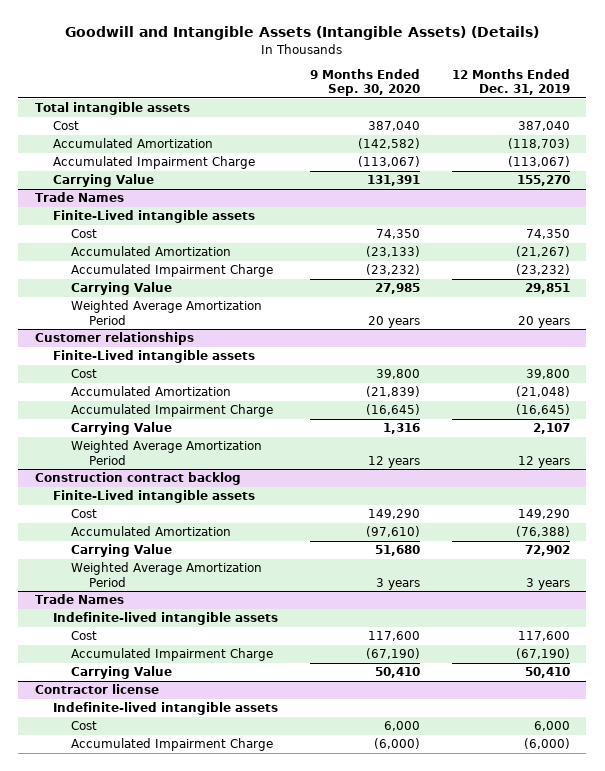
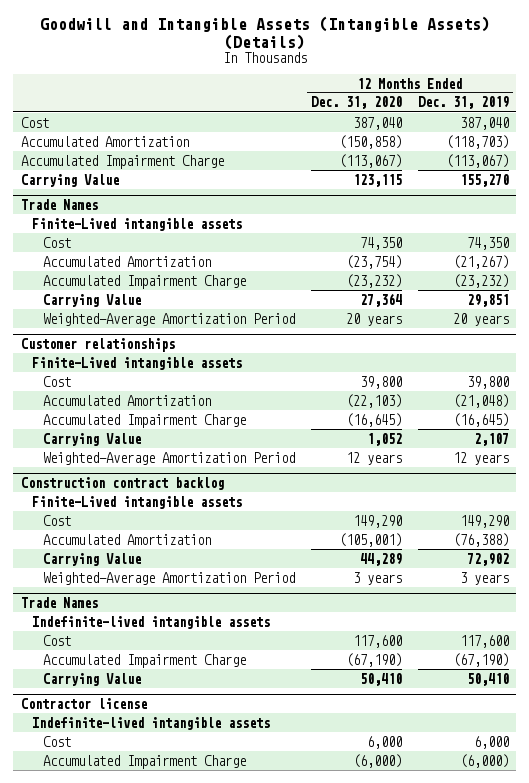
- | 9 Months Ended Sep. 30, 2020 | 12 Months Ended Dec. 31, 2019
+ | 12 Months Ended Dec. 31, 2020 | 12 Months Ended Dec. 31, 2019
- Total intangible assets
@ Trade Names
- Weighted Average Amortization Period | 20 years | 20 years
+ Weighted-Average Amortization Period | 20 years | 20 years
@ Customer relationships
- Weighted Average Amortization Period | 12 years | 12 years
+ Weighted-Average Amortization Period | 12 years | 12 years
@ Construction contract backlog
- Weighted Average Amortization Period | 3 years | 3 years
+ Weighted-Average Amortization Period | 3 years | 3 years

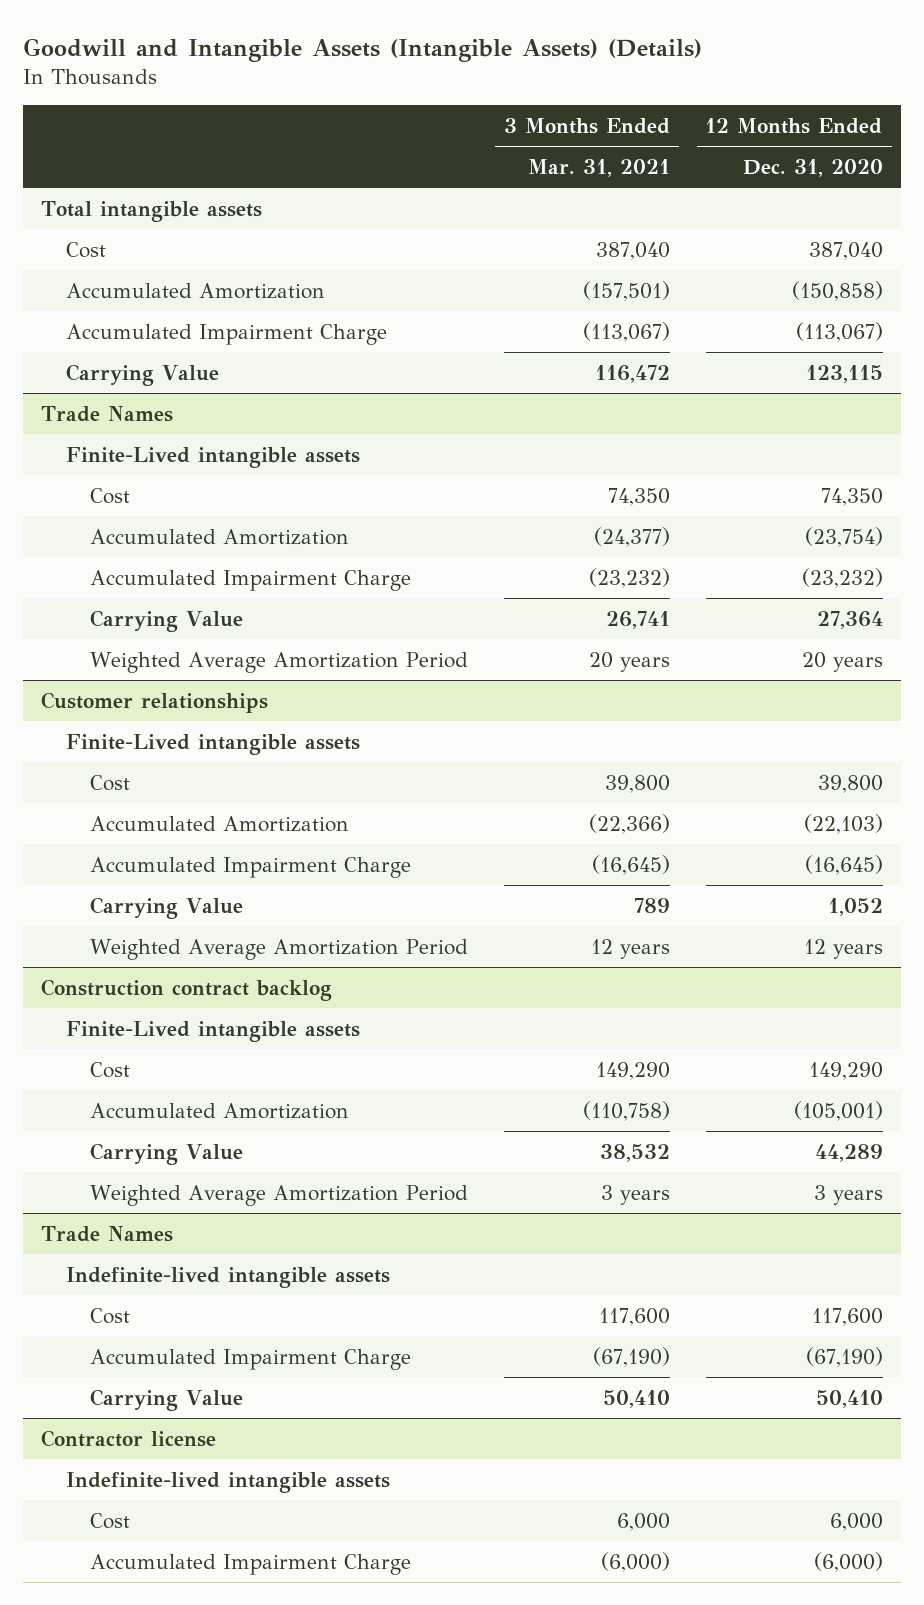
- | 12 Months Ended Dec. 31, 2020 | 12 Months Ended Dec. 31, 2019
+ | 3 Months Ended Mar. 31, 2021 | 12 Months Ended Dec. 31, 2020
+ Total intangible assets
@ Trade Names
- Weighted-Average Amortization Period | 20 years | 20 years
+ Weighted Average Amortization Period | 20 years | 20 years
@ Customer relationships
- Weighted-Average Amortization Period | 12 years | 12 years
+ Weighted Average Amortization Period | 12 years | 12 years
@ Construction contract backlog
- Weighted-Average Amortization Period | 3 years | 3 years
+ Weighted Average Amortization Period | 3 years | 3 years

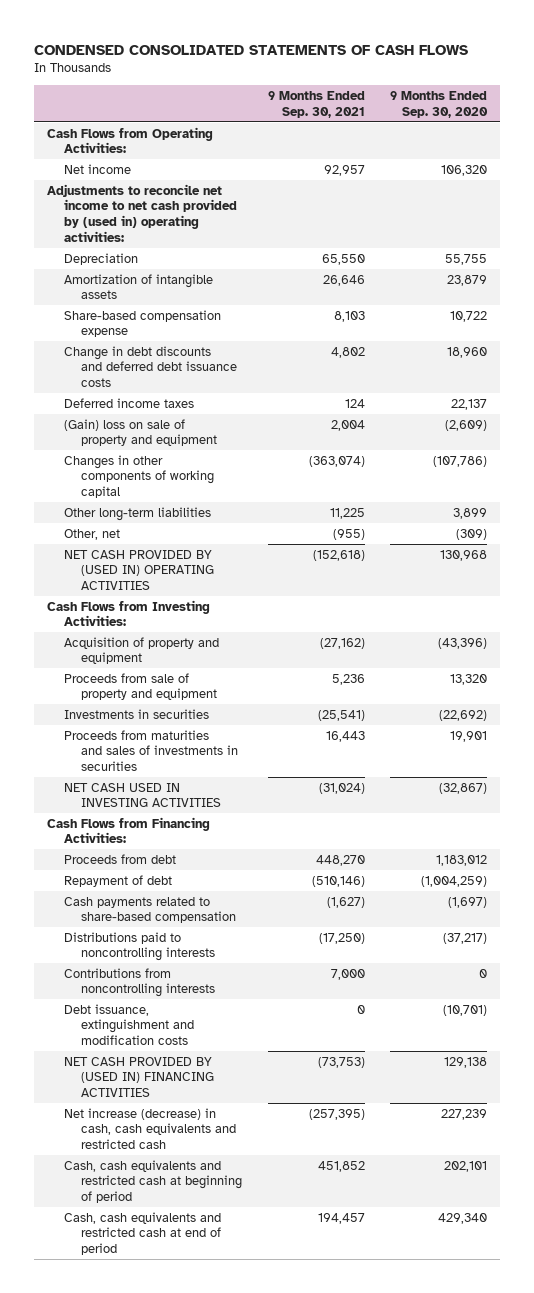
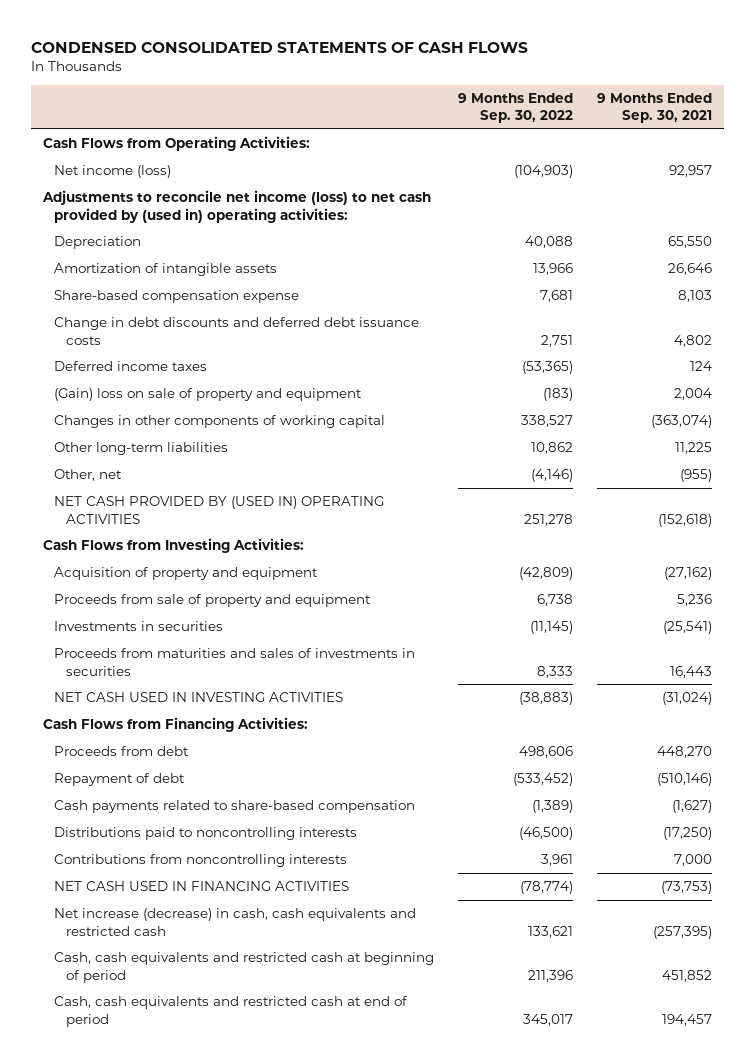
- | 9 Months Ended Sep. 30, 2021 | 9 Months Ended Sep. 30, 2020
+ | 9 Months Ended Sep. 30, 2022 | 9 Months Ended Sep. 30, 2021
- Net income | 92,957 | 106,320
- Adjustments to reconcile net income to net cash provided by (used in) operating activities:
+ Net income (loss) | (104,903) | 92,957
+ Adjustments to reconcile net income (loss) to net cash provided by (used in) operating activities:
- Debt issuance, extinguishment and modification costs | 0 | (10,701)
- NET CASH PROVIDED BY (USED IN) FINANCING ACTIVITIES | (73,753) | 129,138
+ NET CASH USED IN FINANCING ACTIVITIES | (78,774) | (73,753)

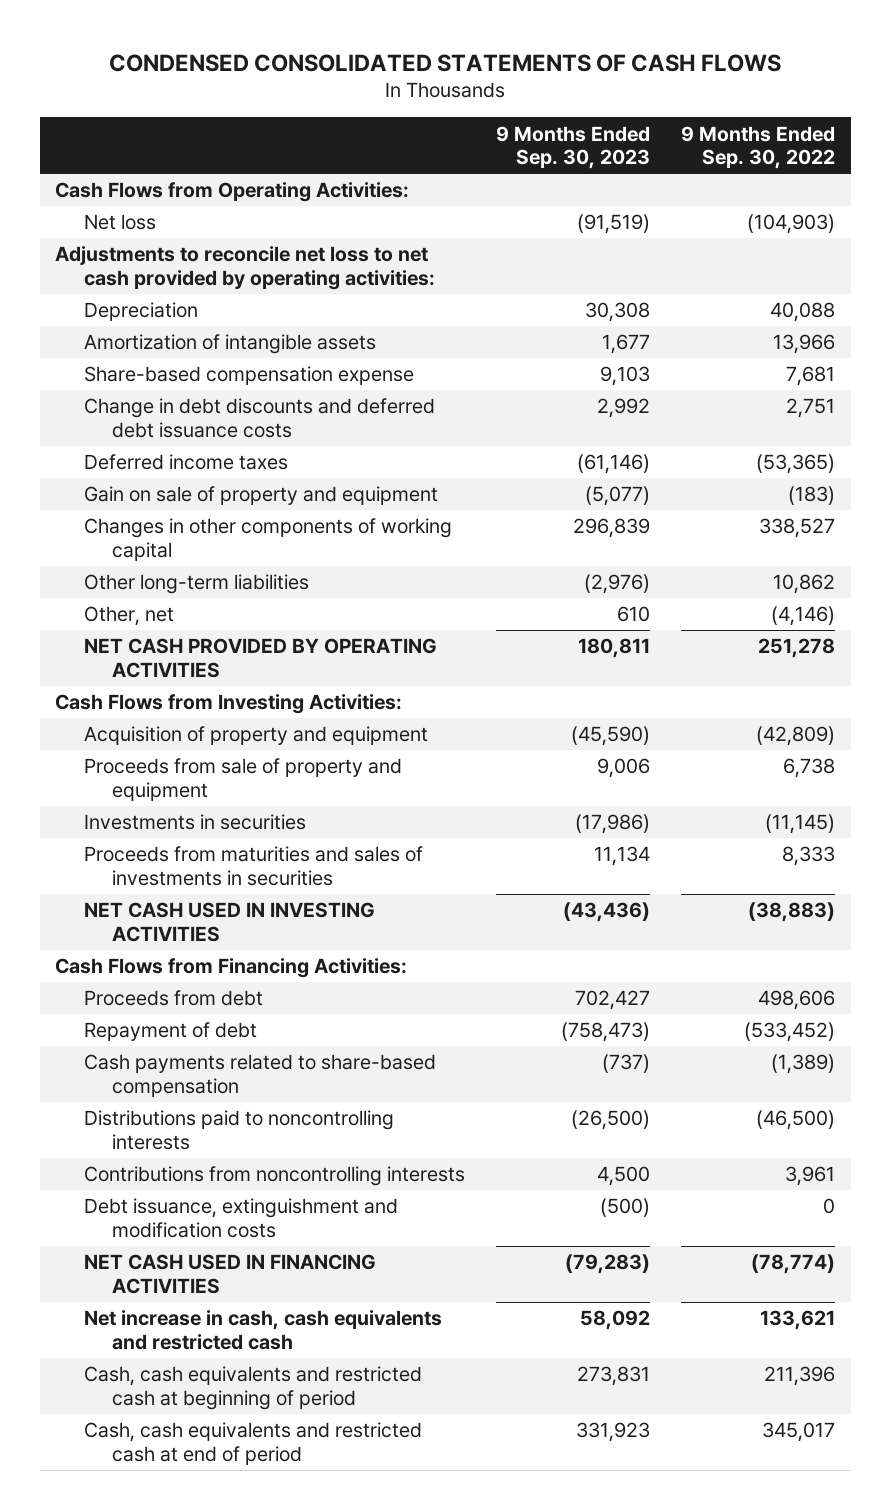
- | 9 Months Ended Sep. 30, 2022 | 9 Months Ended Sep. 30, 2021
+ | 9 Months Ended Sep. 30, 2023 | 9 Months Ended Sep. 30, 2022
- Net income (loss) | (104,903) | 92,957
- Adjustments to reconcile net income (loss) to net cash provided by (used in) operating activities:
+ Net loss | (91,519) | (104,903)
+ Adjustments to reconcile net loss to net cash provided by operating activities:
- (Gain) loss on sale of property and equipment | (183) | 2,004
+ Gain on sale of property and equipment | (5,077) | (183)
- NET CASH PROVIDED BY (USED IN) OPERATING ACTIVITIES | 251,278 | (152,618)
+ NET CASH PROVIDED BY OPERATING ACTIVITIES | 180,811 | 251,278
+ Debt issuance, extinguishment and modification costs | (500) | 0
- Net increase (decrease) in cash, cash equivalents and restricted cash | 133,621 | (257,395)
+ Net increase in cash, cash equivalents and restricted cash | 58,092 | 133,621

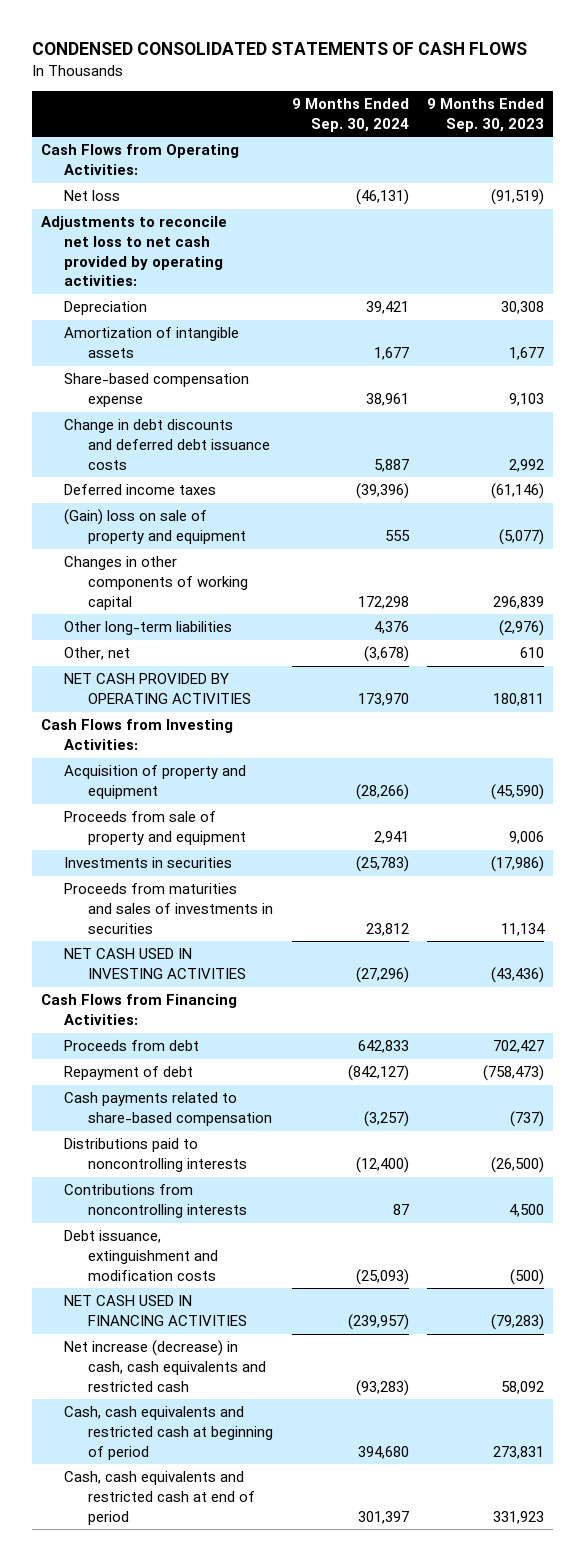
- | 9 Months Ended Sep. 30, 2023 | 9 Months Ended Sep. 30, 2022
+ | 9 Months Ended Sep. 30, 2024 | 9 Months Ended Sep. 30, 2023
- Gain on sale of property and equipment | (5,077) | (183)
+ (Gain) loss on sale of property and equipment | 555 | (5,077)
- Net increase in cash, cash equivalents and restricted cash | 58,092 | 133,621
+ Net increase (decrease) in cash, cash equivalents and restricted cash | (93,283) | 58,092

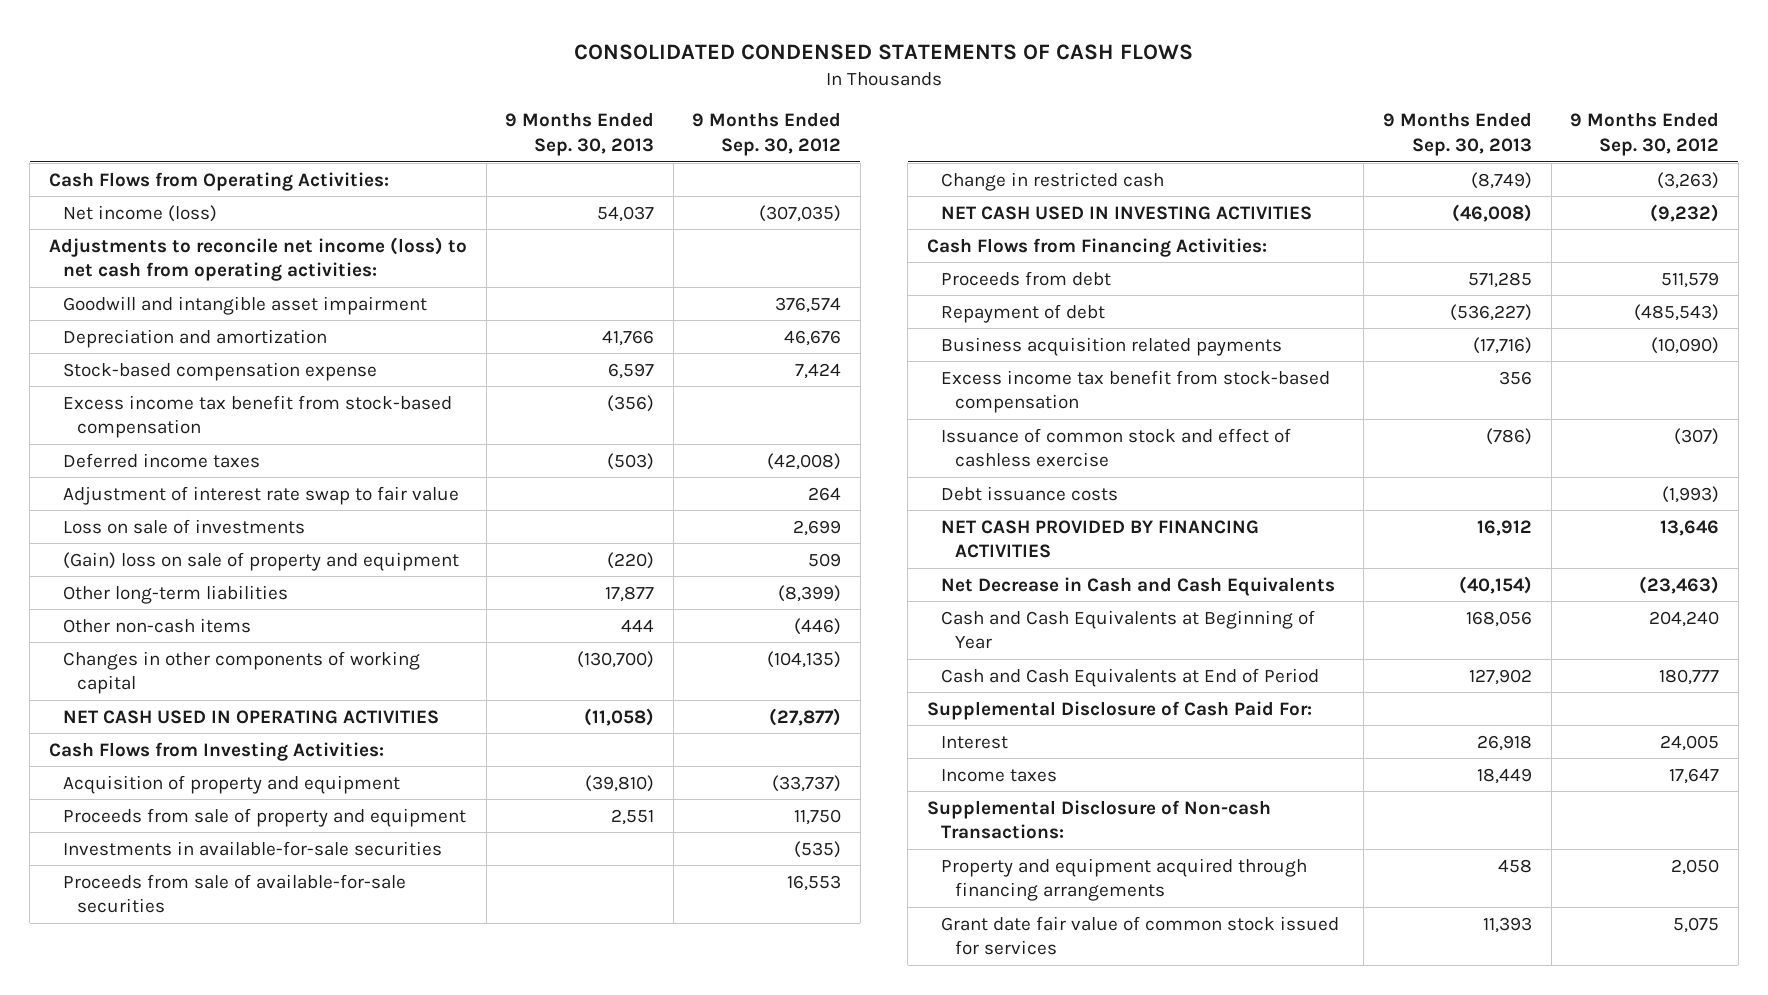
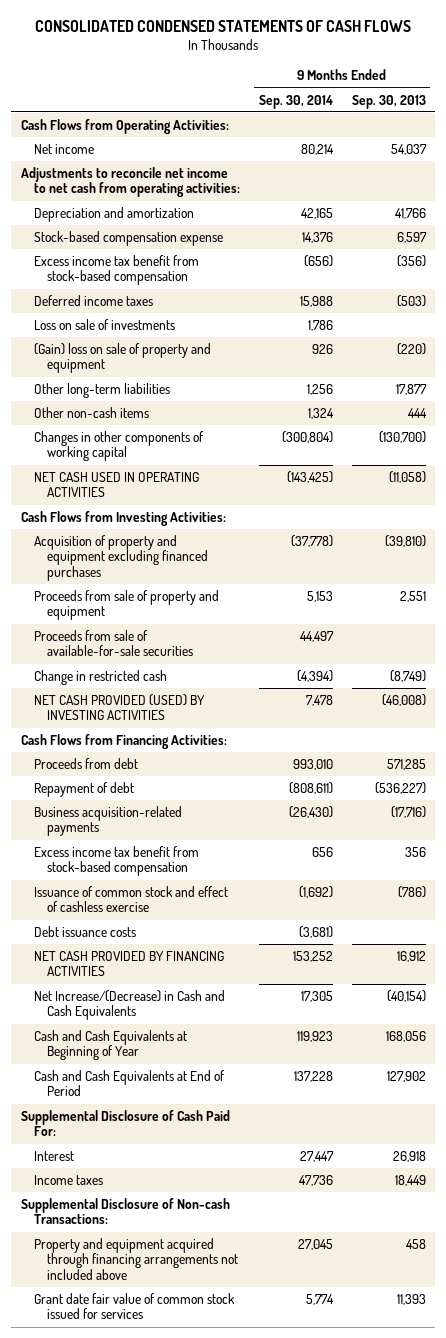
- | 9 Months Ended Sep. 30, 2013 | 9 Months Ended Sep. 30, 2012
+ | 9 Months Ended Sep. 30, 2014 | 9 Months Ended Sep. 30, 2013
- Net income (loss) | 54,037 | (307,035)
- Adjustments to reconcile net income (loss) to net cash from operating activities:
- Goodwill and intangible asset impairment | | 376,574
+ Net income | 80,214 | 54,037
+ Adjustments to reconcile net income to net cash from operating activities:
- Adjustment of interest rate swap to fair value | | 264
- Acquisition of property and equipment | (39,810) | (33,737)
+ Acquisition of property and equipment excluding financed purchases | (37,778) | (39,810)
- Investments in available-for-sale securities | | (535)
- NET CASH USED IN INVESTING ACTIVITIES | (46,008) | (9,232)
+ NET CASH PROVIDED (USED) BY INVESTING ACTIVITIES | 7,478 | (46,008)
- Business acquisition related payments | (17,716) | (10,090)
+ Business acquisition-related payments | (26,430) | (17,716)
- Net Decrease in Cash and Cash Equivalents | (40,154) | (23,463)
+ Net Increase/(Decrease) in Cash and Cash Equivalents | 17,305 | (40,154)
- Property and equipment acquired through financing arrangements | 458 | 2,050
+ Property and equipment acquired through financing arrangements not included above | 27,045 | 458

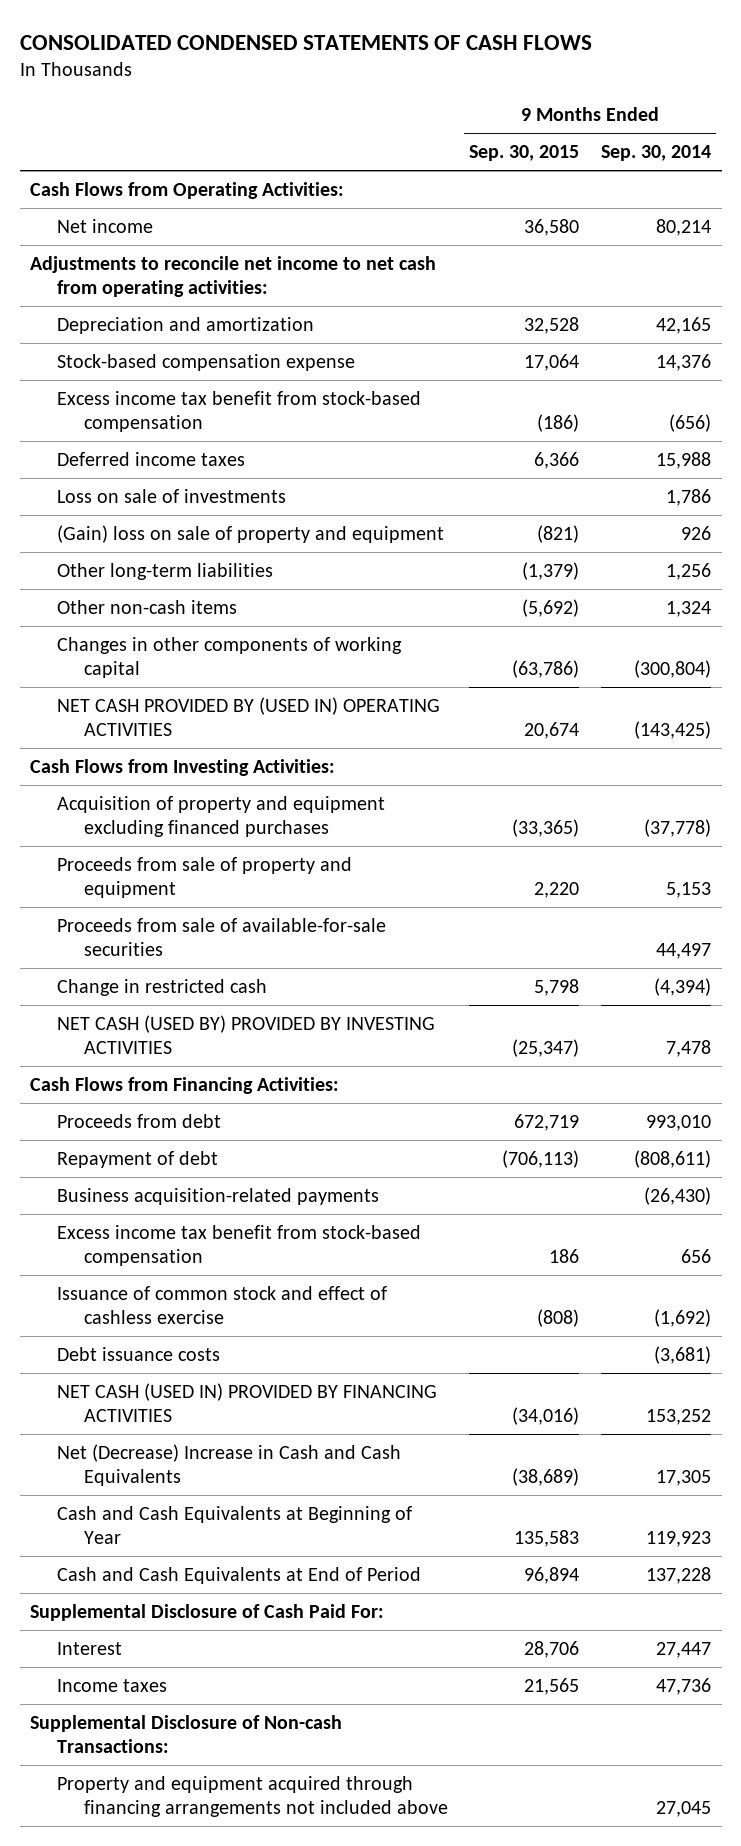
- | 9 Months Ended Sep. 30, 2014 | 9 Months Ended Sep. 30, 2013
+ | 9 Months Ended Sep. 30, 2015 | 9 Months Ended Sep. 30, 2014
- NET CASH USED IN OPERATING ACTIVITIES | (143,425) | (11,058)
+ NET CASH PROVIDED BY (USED IN) OPERATING ACTIVITIES | 20,674 | (143,425)
- NET CASH PROVIDED (USED) BY INVESTING ACTIVITIES | 7,478 | (46,008)
+ NET CASH (USED BY) PROVIDED BY INVESTING ACTIVITIES | (25,347) | 7,478
- NET CASH PROVIDED BY FINANCING ACTIVITIES | 153,252 | 16,912
- Net Increase/(Decrease) in Cash and Cash Equivalents | 17,305 | (40,154)
+ NET CASH (USED IN) PROVIDED BY FINANCING ACTIVITIES | (34,016) | 153,252
+ Net (Decrease) Increase in Cash and Cash Equivalents | (38,689) | 17,305
- Grant date fair value of common stock issued for services | 5,774 | 11,393

